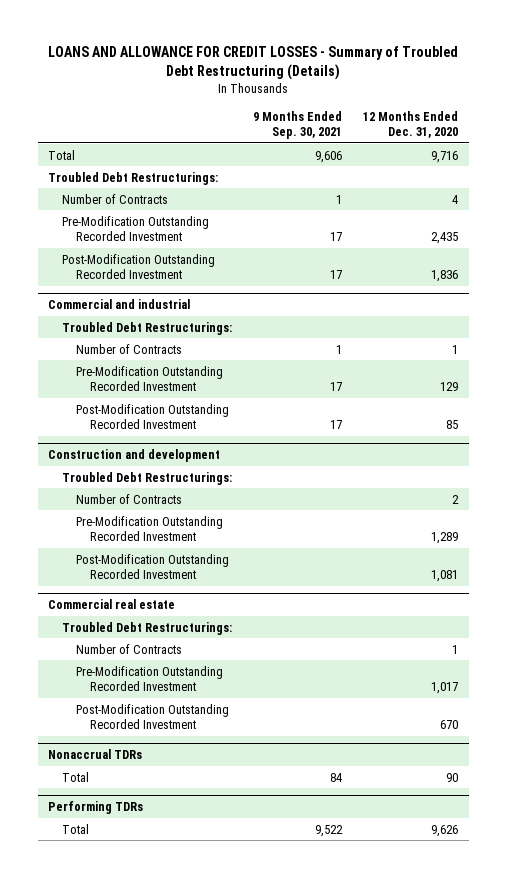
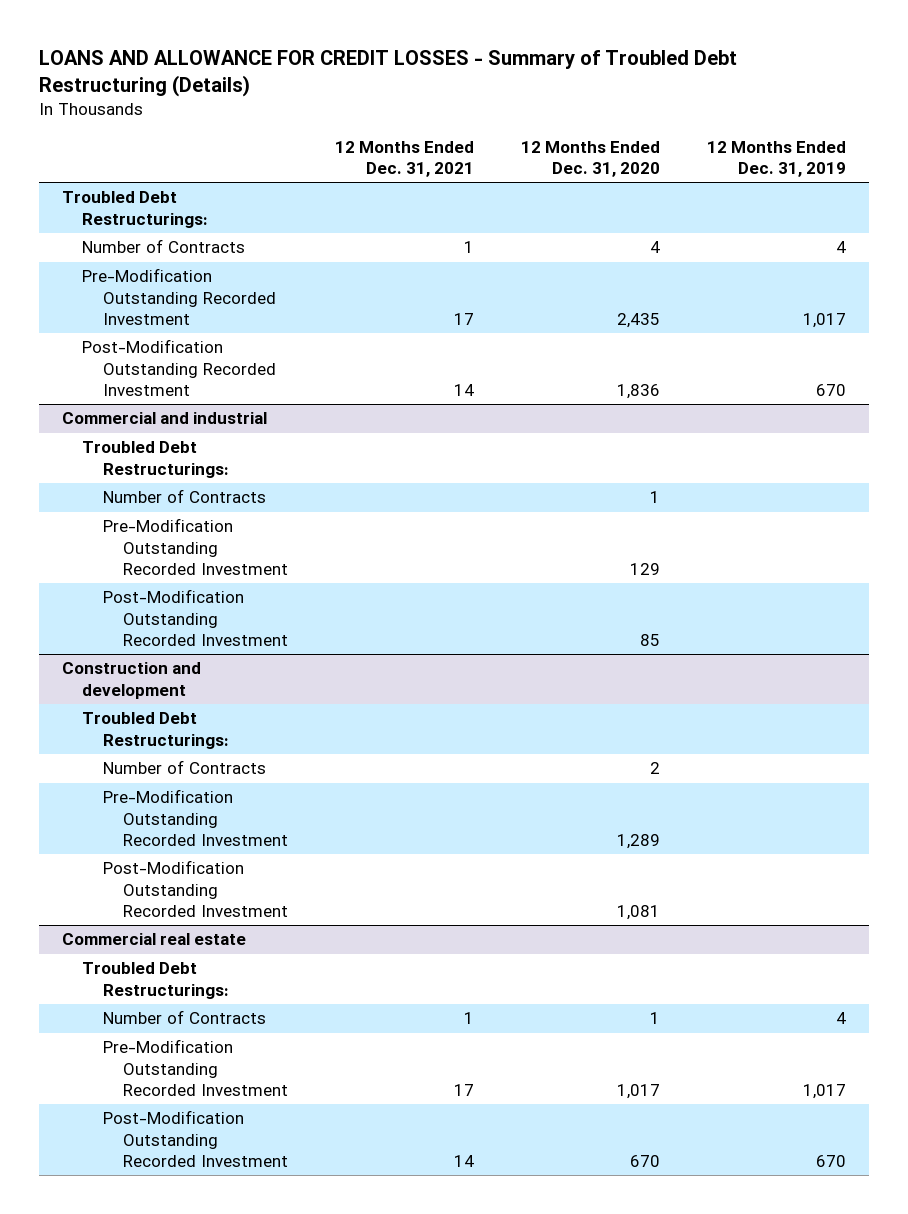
- | 9 Months Ended Sep. 30, 2021 | 12 Months Ended Dec. 31, 2020
+ | 12 Months Ended Dec. 31, 2021 | 12 Months Ended Dec. 31, 2020 | 12 Months Ended Dec. 31, 2019
- Total | 9,606 | 9,716
- Nonaccrual TDRs
- Total | 84 | 90
- Performing TDRs
- Total | 9,522 | 9,626

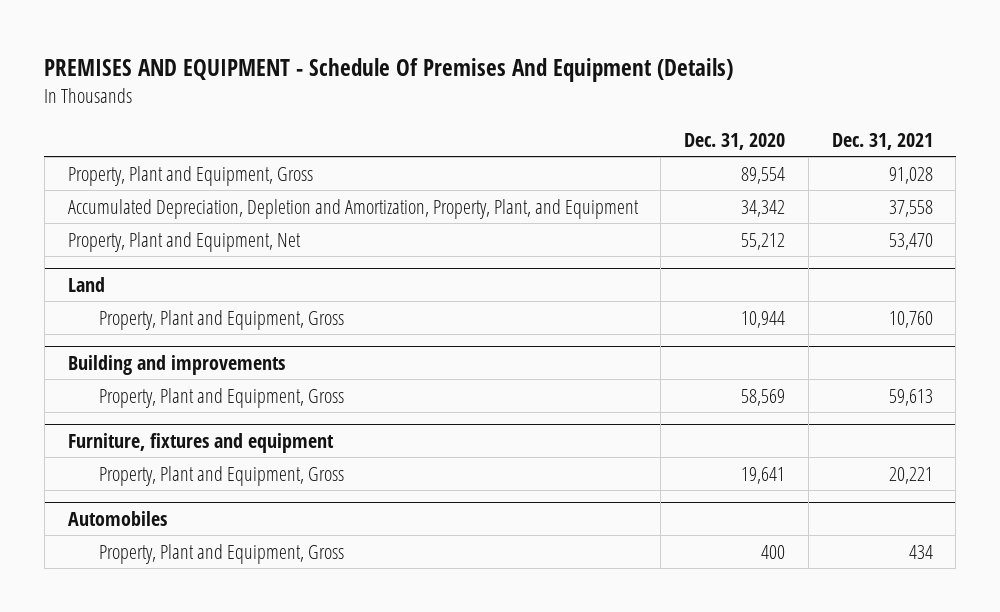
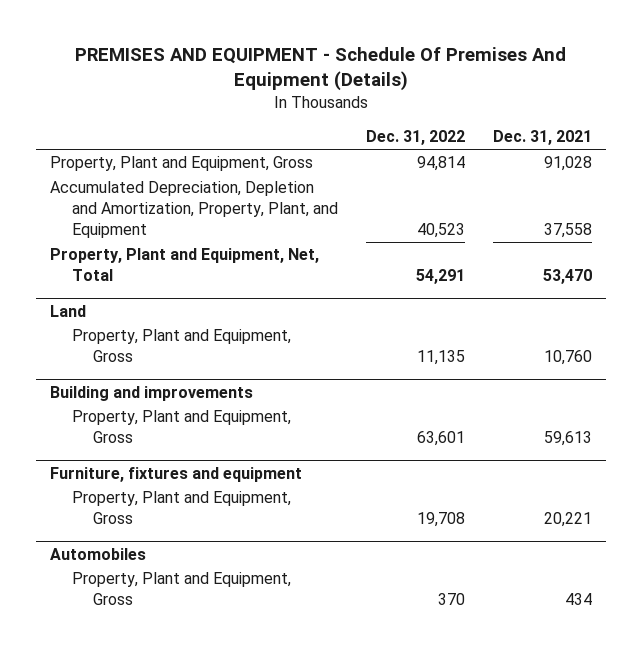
- | Dec. 31, 2020 | Dec. 31, 2021
+ | Dec. 31, 2022 | Dec. 31, 2021
- Property, Plant and Equipment, Net | 55,212 | 53,470
+ Property, Plant and Equipment, Net, Total | 54,291 | 53,470

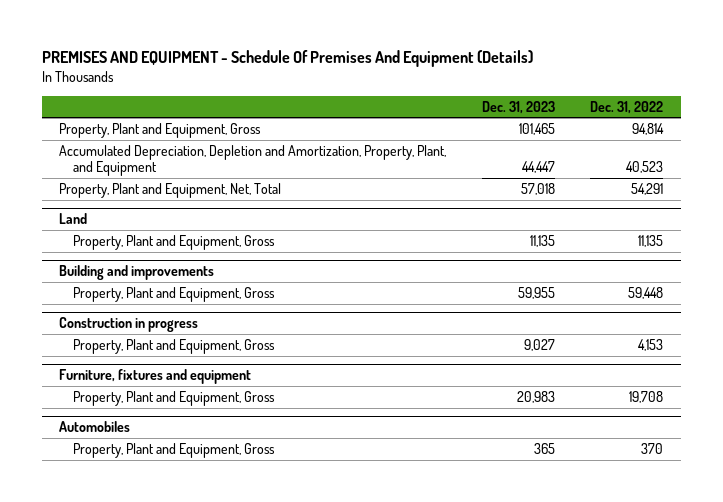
- | Dec. 31, 2022 | Dec. 31, 2021
+ | Dec. 31, 2023 | Dec. 31, 2022
@ Building and improvements
- Property, Plant and Equipment, Gross | 63,601 | 59,613
+ Property, Plant and Equipment, Gross | 59,955 | 59,448
+ Construction in progress
+ Property, Plant and Equipment, Gross | 9,027 | 4,153

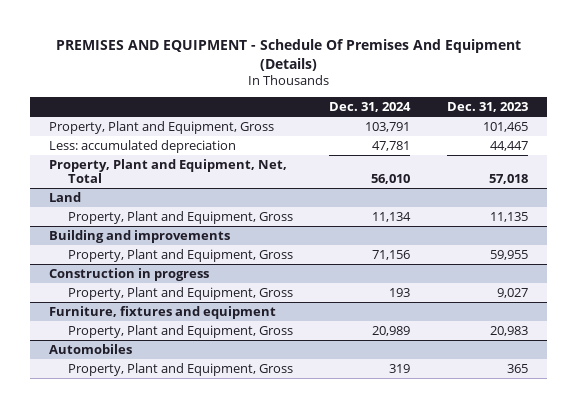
- | Dec. 31, 2023 | Dec. 31, 2022
+ | Dec. 31, 2024 | Dec. 31, 2023
- Accumulated Depreciation, Depletion and Amortization, Property, Plant, and Equipment | 44,447 | 40,523
+ Less: accumulated depreciation | 47,781 | 44,447

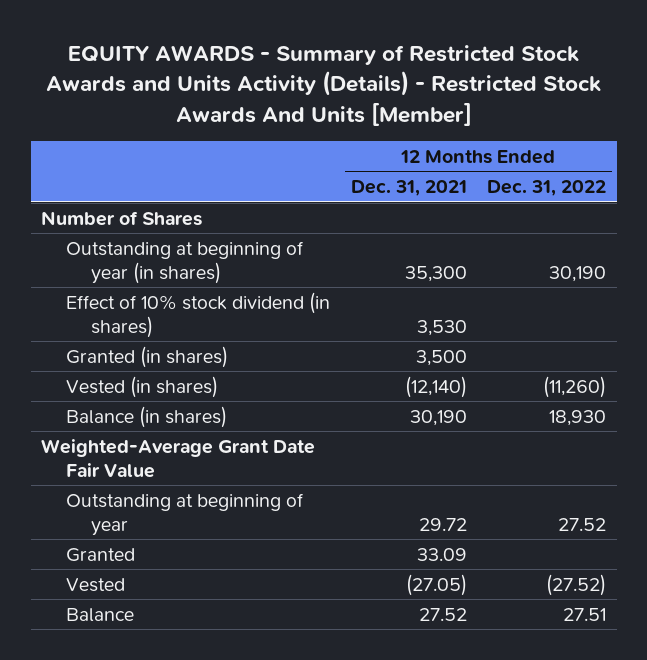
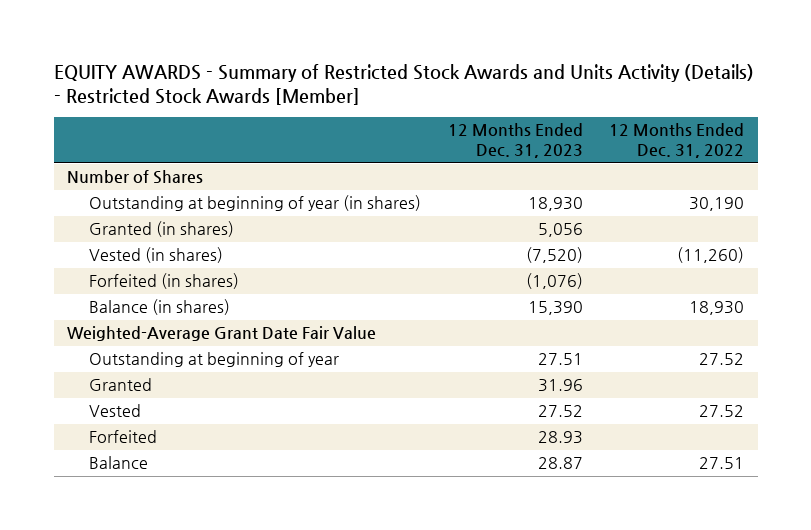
- EQUITY AWARDS - Summary of Restricted Stock Awards and Units Activity (Details) - Restricted Stock Awards And Units [Member]
+ EQUITY AWARDS - Summary of Restricted Stock Awards and Units Activity (Details) - Restricted Stock Awards [Member]
- | 12 Months Ended Dec. 31, 2021 | 12 Months Ended Dec. 31, 2022
+ | 12 Months Ended Dec. 31, 2023 | 12 Months Ended Dec. 31, 2022
- Effect of 10% stock dividend (in shares) | 3,530 |
+ Forfeited (in shares) | (1,076) |
- Vested | (27.05) | (27.52)
+ Vested | 27.52 | 27.52
+ Forfeited | 28.93 |

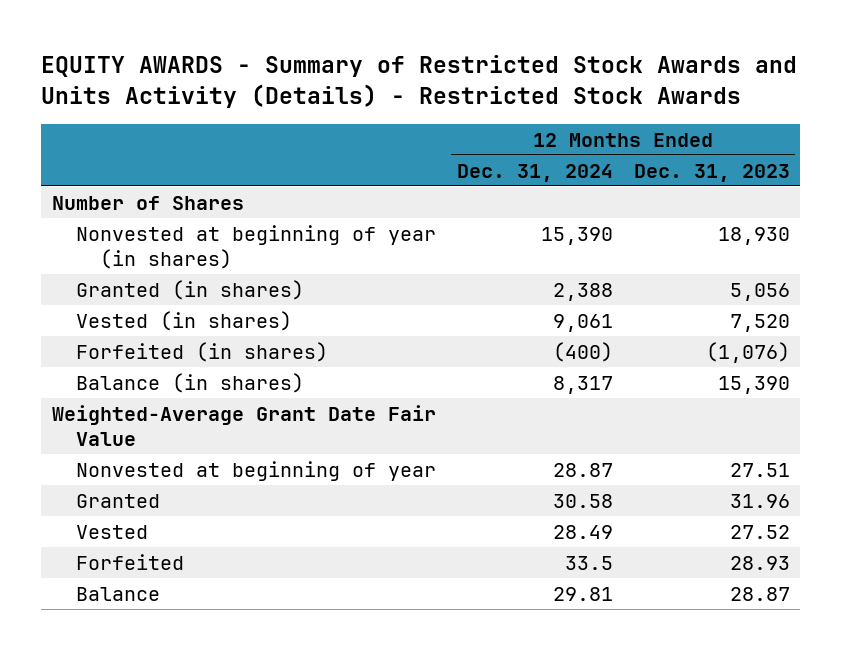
- EQUITY AWARDS - Summary of Restricted Stock Awards and Units Activity (Details) - Restricted Stock Awards [Member]
+ EQUITY AWARDS - Summary of Restricted Stock Awards and Units Activity (Details) - Restricted Stock Awards
- | 12 Months Ended Dec. 31, 2023 | 12 Months Ended Dec. 31, 2022
+ | 12 Months Ended Dec. 31, 2024 | 12 Months Ended Dec. 31, 2023
- Outstanding at beginning of year (in shares) | 18,930 | 30,190
+ Nonvested at beginning of year (in shares) | 15,390 | 18,930
- Vested (in shares) | (7,520) | (11,260)
+ Vested (in shares) | 9,061 | 7,520
- Outstanding at beginning of year | 27.51 | 27.52
+ Nonvested at beginning of year | 28.87 | 27.51

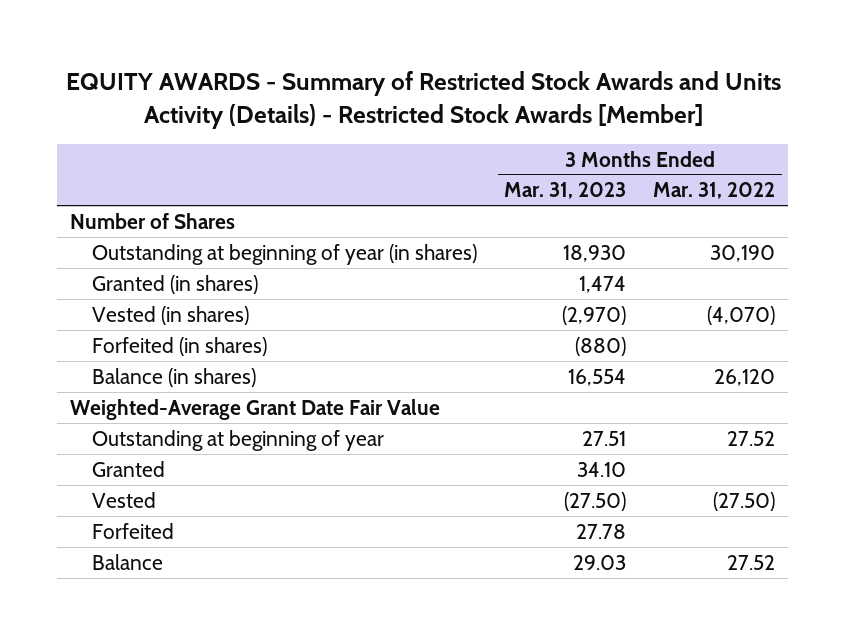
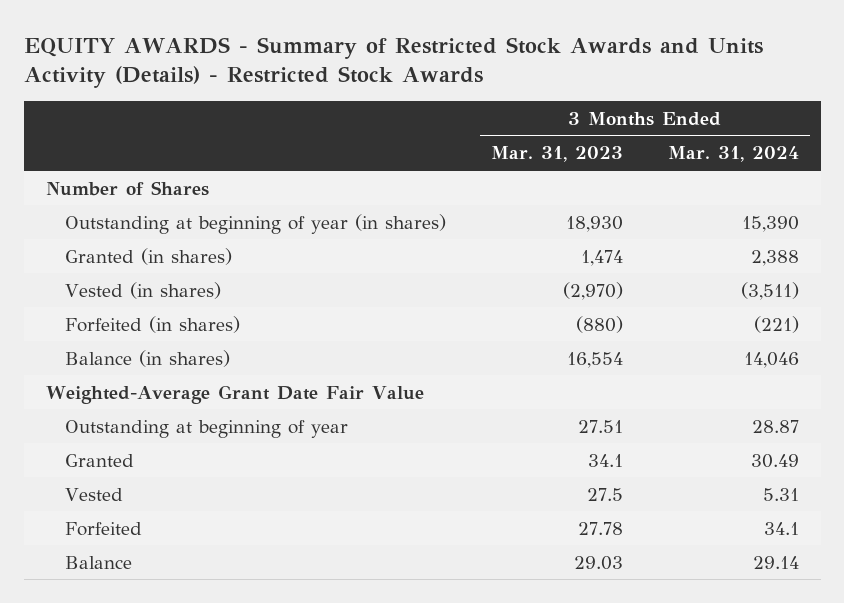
- EQUITY AWARDS - Summary of Restricted Stock Awards and Units Activity (Details) - Restricted Stock Awards [Member]
+ EQUITY AWARDS - Summary of Restricted Stock Awards and Units Activity (Details) - Restricted Stock Awards
- | 3 Months Ended Mar. 31, 2023 | 3 Months Ended Mar. 31, 2022
+ | 3 Months Ended Mar. 31, 2023 | 3 Months Ended Mar. 31, 2024
- Granted | 34.10 |
- Vested | (27.50) | (27.50)
+ Granted | 34.1 | 30.49
+ Vested | 27.5 | 5.31

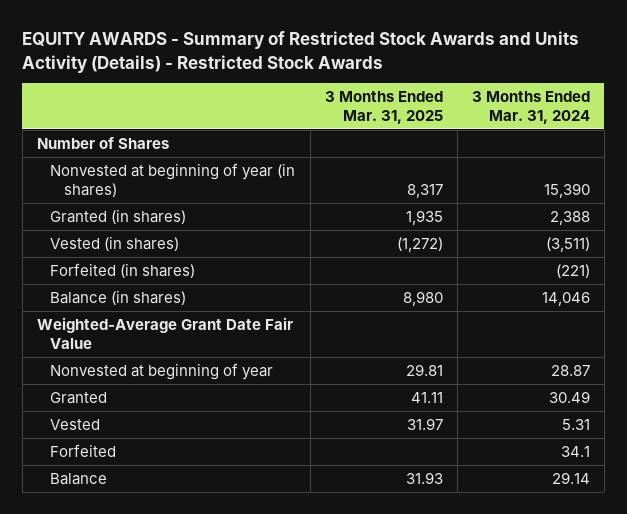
- | 3 Months Ended Mar. 31, 2023 | 3 Months Ended Mar. 31, 2024
+ | 3 Months Ended Mar. 31, 2025 | 3 Months Ended Mar. 31, 2024
- Outstanding at beginning of year (in shares) | 18,930 | 15,390
+ Nonvested at beginning of year (in shares) | 8,317 | 15,390
- Outstanding at beginning of year | 27.51 | 28.87
+ Nonvested at beginning of year | 29.81 | 28.87

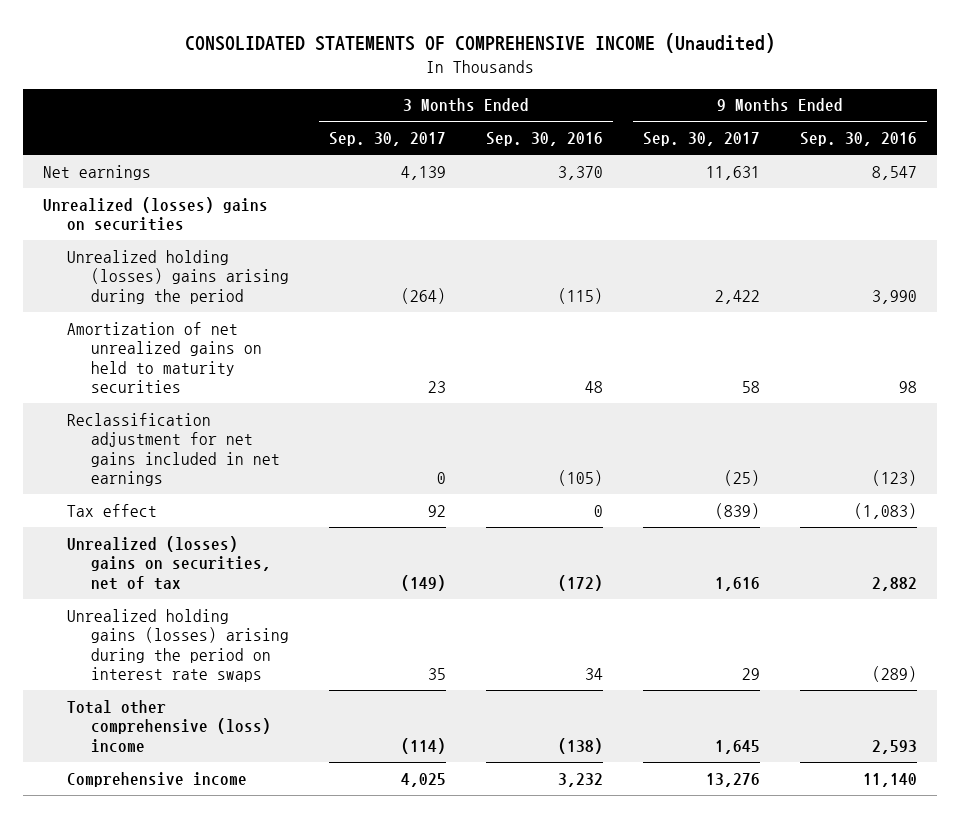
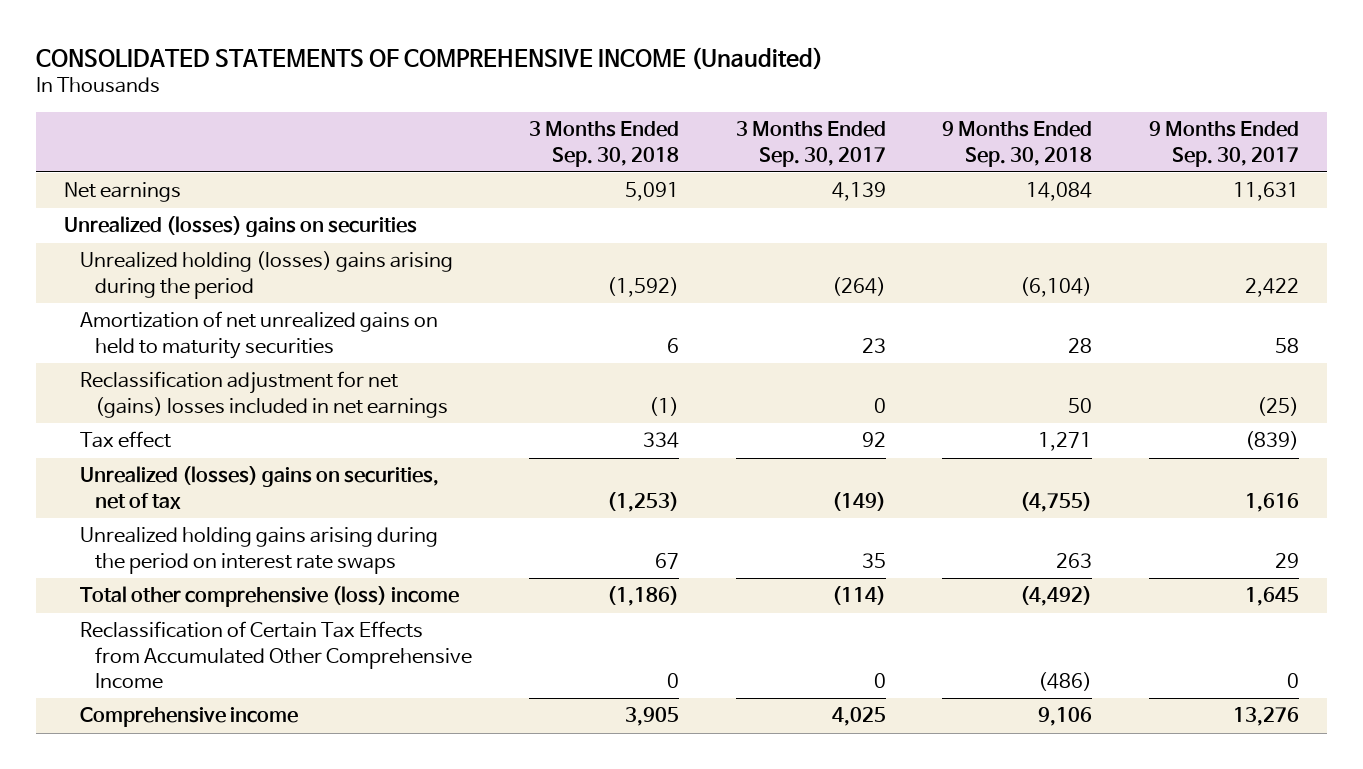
- | 3 Months Ended Sep. 30, 2017 | 3 Months Ended Sep. 30, 2016 | 9 Months Ended Sep. 30, 2017 | 9 Months Ended Sep. 30, 2016
+ | 3 Months Ended Sep. 30, 2018 | 3 Months Ended Sep. 30, 2017 | 9 Months Ended Sep. 30, 2018 | 9 Months Ended Sep. 30, 2017
- Reclassification adjustment for net gains included in net earnings | 0 | (105) | (25) | (123)
+ Reclassification adjustment for net (gains) losses included in net earnings | (1) | 0 | 50 | (25)
- Unrealized holding gains (losses) arising during the period on interest rate swaps | 35 | 34 | 29 | (289)
+ Unrealized holding gains arising during the period on interest rate swaps | 67 | 35 | 263 | 29
+ Reclassification of Certain Tax Effects from Accumulated Other Comprehensive Income | 0 | 0 | (486) | 0

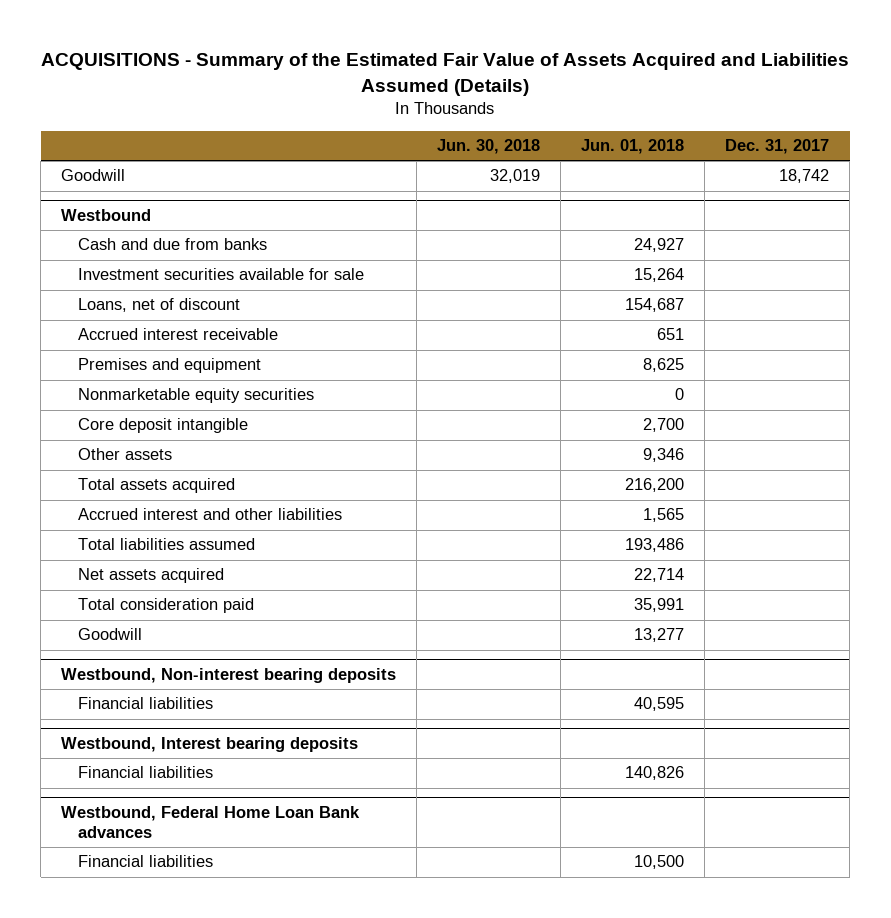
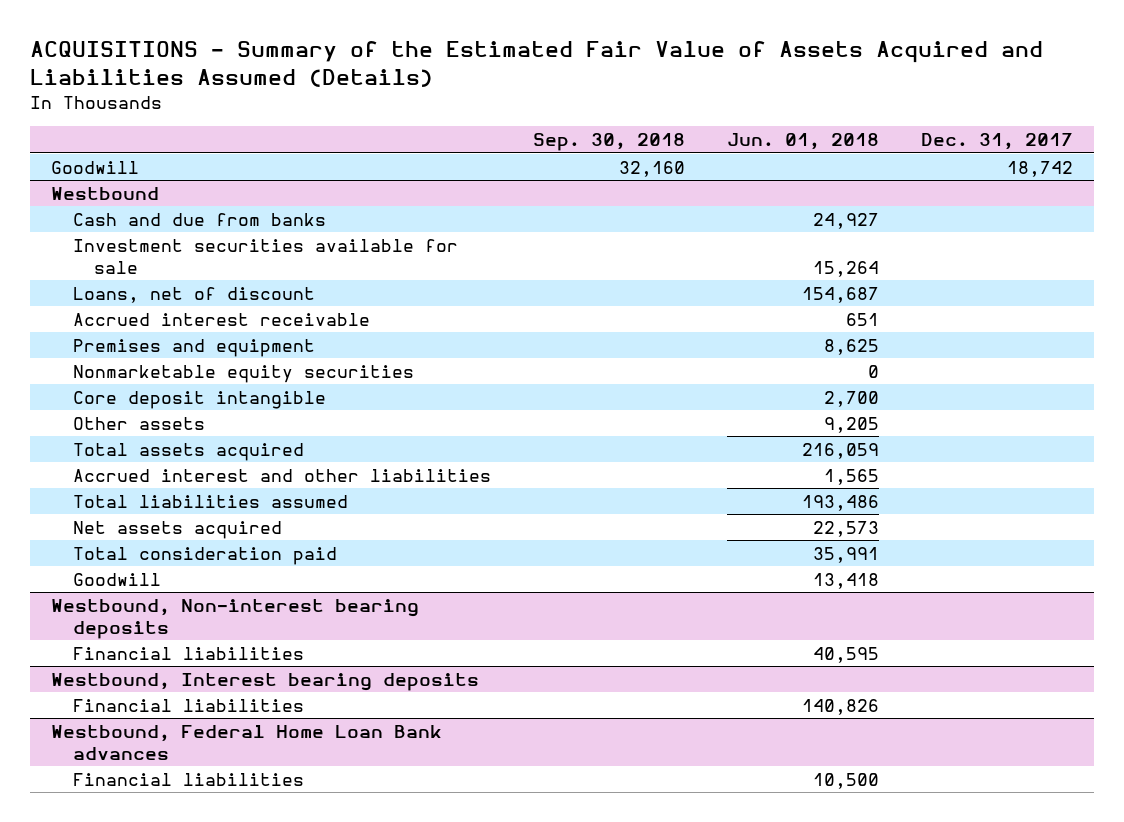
- | Jun. 30, 2018 | Jun. 01, 2018 | Dec. 31, 2017
+ | Sep. 30, 2018 | Jun. 01, 2018 | Dec. 31, 2017
@ Westbound
- Other assets | | 9,346 |
- Total assets acquired | | 216,200 |
+ Other assets | | 9,205 |
+ Total assets acquired | | 216,059 |
- Net assets acquired | | 22,714 |
+ Net assets acquired | | 22,573 |
- Goodwill | | 13,277 |
+ Goodwill | | 13,418 |

